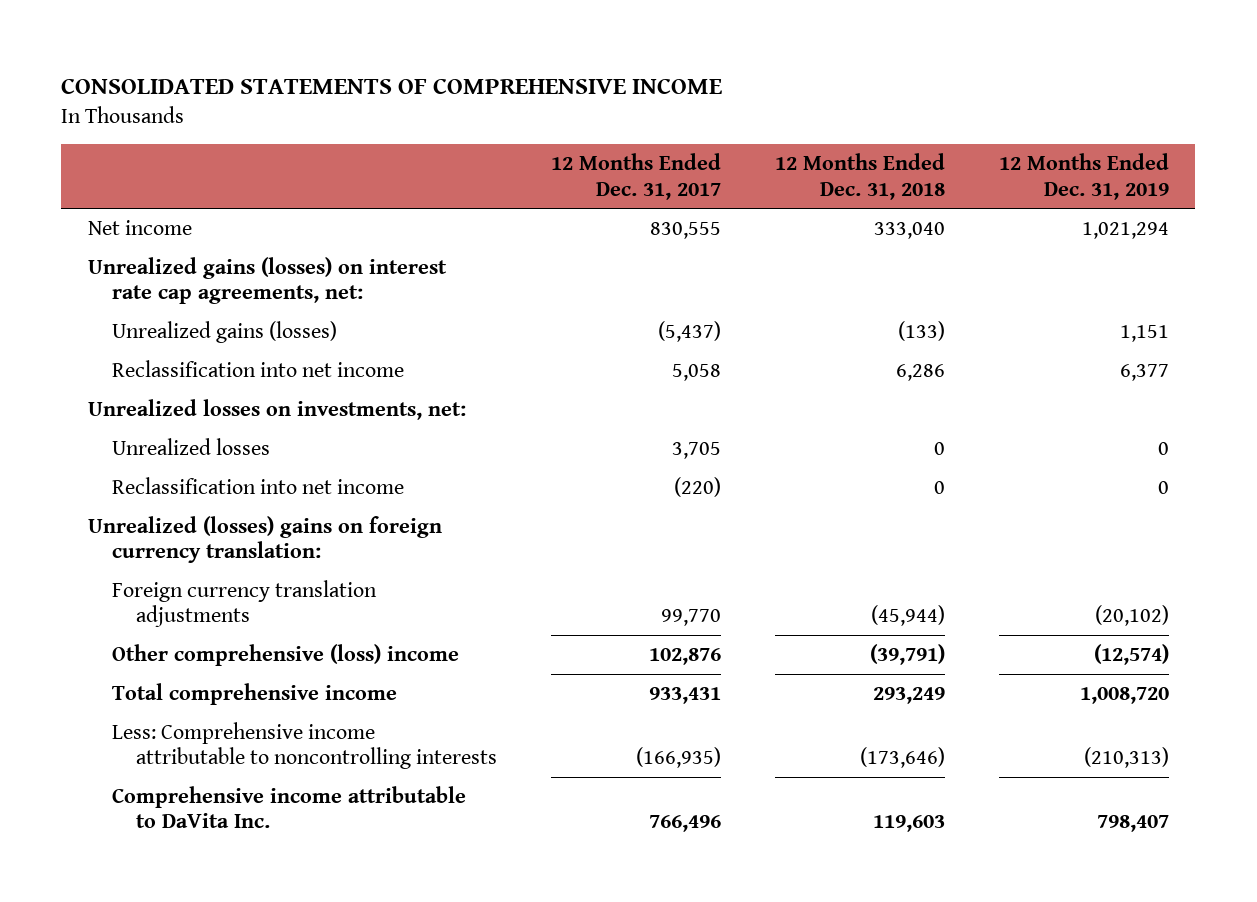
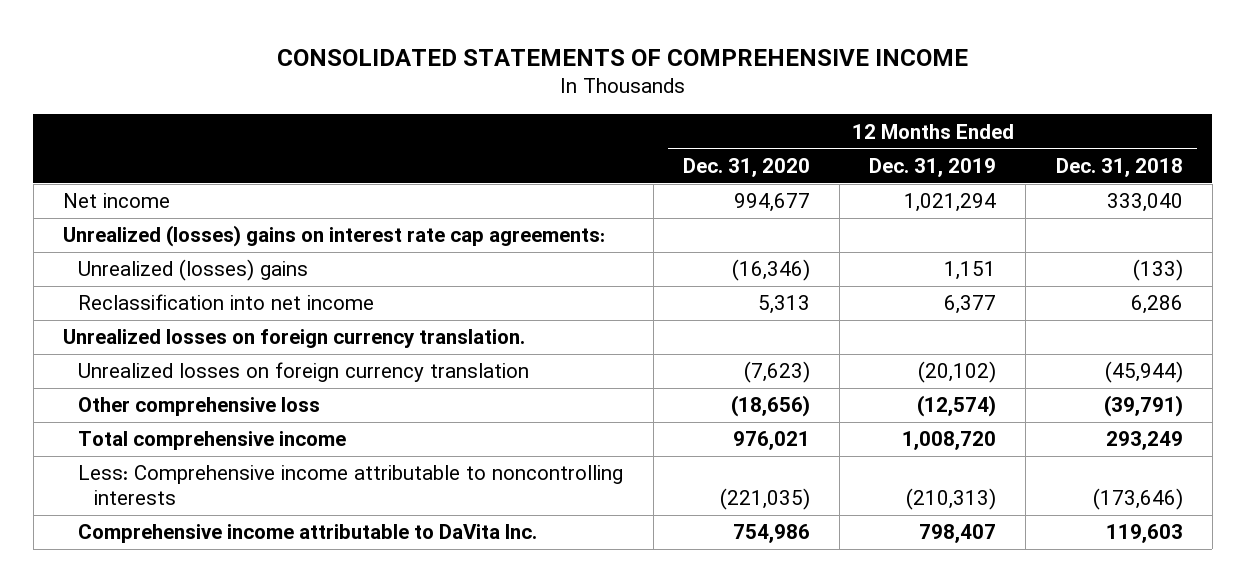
- | 12 Months Ended Dec. 31, 2017 | 12 Months Ended Dec. 31, 2018 | 12 Months Ended Dec. 31, 2019
+ | 12 Months Ended Dec. 31, 2020 | 12 Months Ended Dec. 31, 2019 | 12 Months Ended Dec. 31, 2018
- Unrealized gains (losses) on interest rate cap agreements, net:
- Unrealized gains (losses) | (5,437) | (133) | 1,151
+ Unrealized (losses) gains on interest rate cap agreements:
+ Unrealized (losses) gains | (16,346) | 1,151 | (133)
- Unrealized losses on investments, net:
- Unrealized losses | 3,705 | 0 | 0
- Reclassification into net income | (220) | 0 | 0
- Unrealized (losses) gains on foreign currency translation:
- Foreign currency translation adjustments | 99,770 | (45,944) | (20,102)
- Other comprehensive (loss) income | 102,876 | (39,791) | (12,574)
+ Unrealized losses on foreign currency translation.
+ Unrealized losses on foreign currency translation | (7,623) | (20,102) | (45,944)
+ Other comprehensive loss | (18,656) | (12,574) | (39,791)

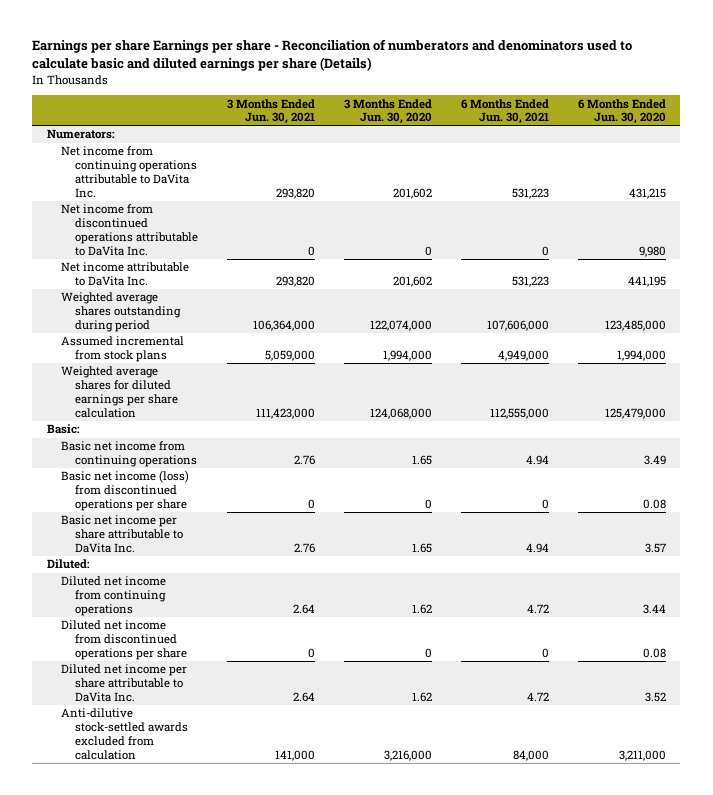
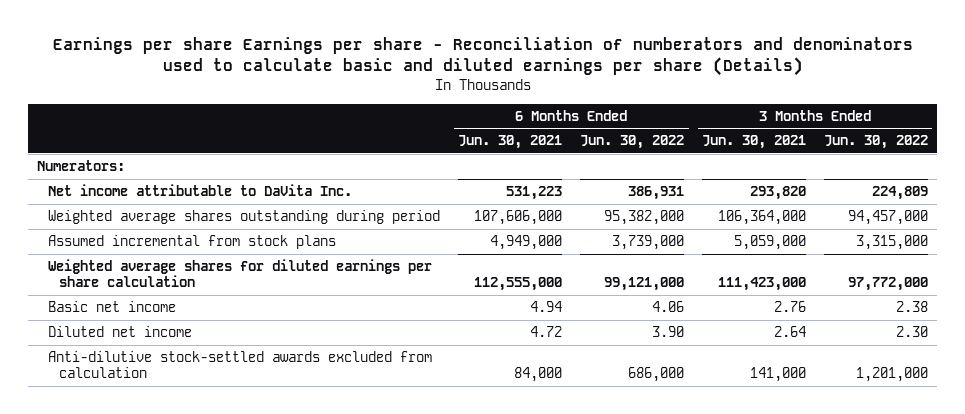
- | 3 Months Ended Jun. 30, 2021 | 3 Months Ended Jun. 30, 2020 | 6 Months Ended Jun. 30, 2021 | 6 Months Ended Jun. 30, 2020
+ | 6 Months Ended Jun. 30, 2021 | 6 Months Ended Jun. 30, 2022 | 3 Months Ended Jun. 30, 2021 | 3 Months Ended Jun. 30, 2022
- Net income from continuing operations attributable to DaVita Inc. | 293,820 | 201,602 | 531,223 | 431,215
- Net income from discontinued operations attributable to DaVita Inc. | 0 | 0 | 0 | 9,980
- Basic:
- Basic net income from continuing operations | 2.76 | 1.65 | 4.94 | 3.49
- Basic net income (loss) from discontinued operations per share | 0 | 0 | 0 | 0.08
- Basic net income per share attributable to DaVita Inc. | 2.76 | 1.65 | 4.94 | 3.57
- Diluted:
- Diluted net income from continuing operations | 2.64 | 1.62 | 4.72 | 3.44
- Diluted net income from discontinued operations per share | 0 | 0 | 0 | 0.08
- Diluted net income per share attributable to DaVita Inc. | 2.64 | 1.62 | 4.72 | 3.52
+ Basic net income | 4.94 | 4.06 | 2.76 | 2.38
+ Diluted net income | 4.72 | 3.90 | 2.64 | 2.30

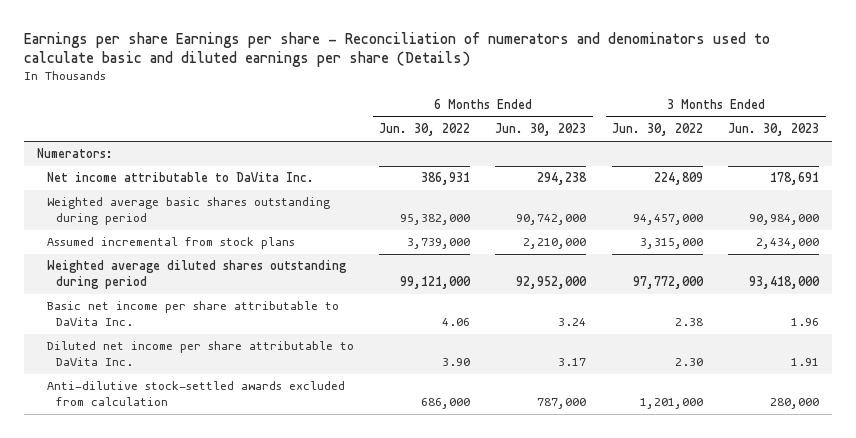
- Earnings per share Earnings per share - Reconciliation of numberators and denominators used to calculate basic and diluted earnings per share (Details)
+ Earnings per share Earnings per share - Reconciliation of numerators and denominators used to calculate basic and diluted earnings per share (Details)
- | 6 Months Ended Jun. 30, 2021 | 6 Months Ended Jun. 30, 2022 | 3 Months Ended Jun. 30, 2021 | 3 Months Ended Jun. 30, 2022
+ | 6 Months Ended Jun. 30, 2022 | 6 Months Ended Jun. 30, 2023 | 3 Months Ended Jun. 30, 2022 | 3 Months Ended Jun. 30, 2023
- Weighted average shares outstanding during period | 107,606,000 | 95,382,000 | 106,364,000 | 94,457,000
+ Weighted average basic shares outstanding during period | 95,382,000 | 90,742,000 | 94,457,000 | 90,984,000
- Weighted average shares for diluted earnings per share calculation | 112,555,000 | 99,121,000 | 111,423,000 | 97,772,000
- Basic net income | 4.94 | 4.06 | 2.76 | 2.38
- Diluted net income | 4.72 | 3.90 | 2.64 | 2.30
+ Weighted average diluted shares outstanding during period | 99,121,000 | 92,952,000 | 97,772,000 | 93,418,000
+ Basic net income per share attributable to DaVita Inc. | 4.06 | 3.24 | 2.38 | 1.96
+ Diluted net income per share attributable to DaVita Inc. | 3.90 | 3.17 | 2.30 | 1.91

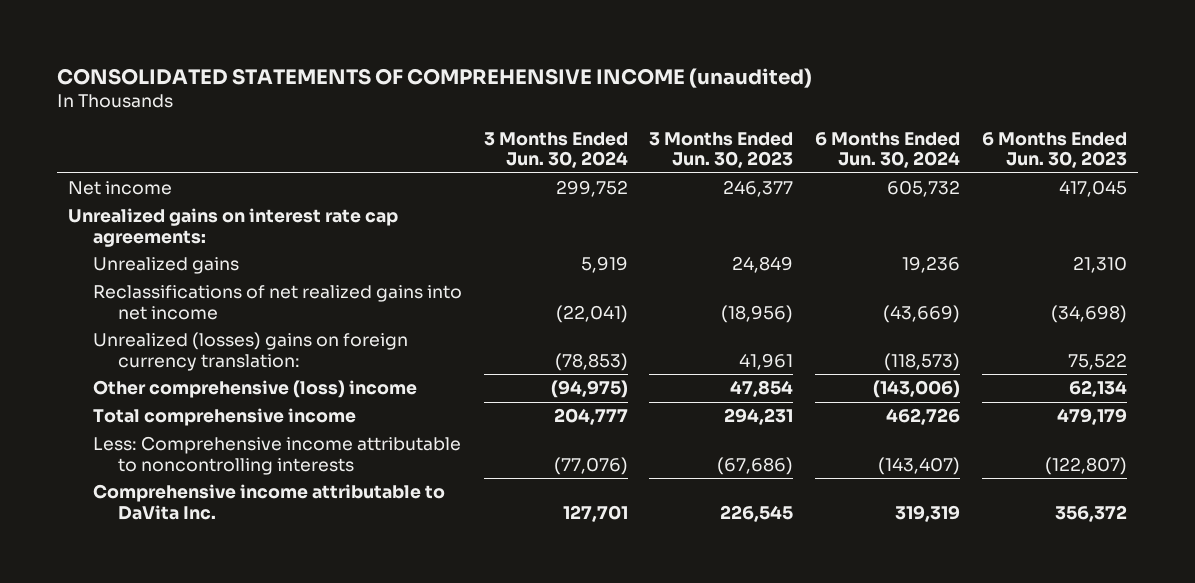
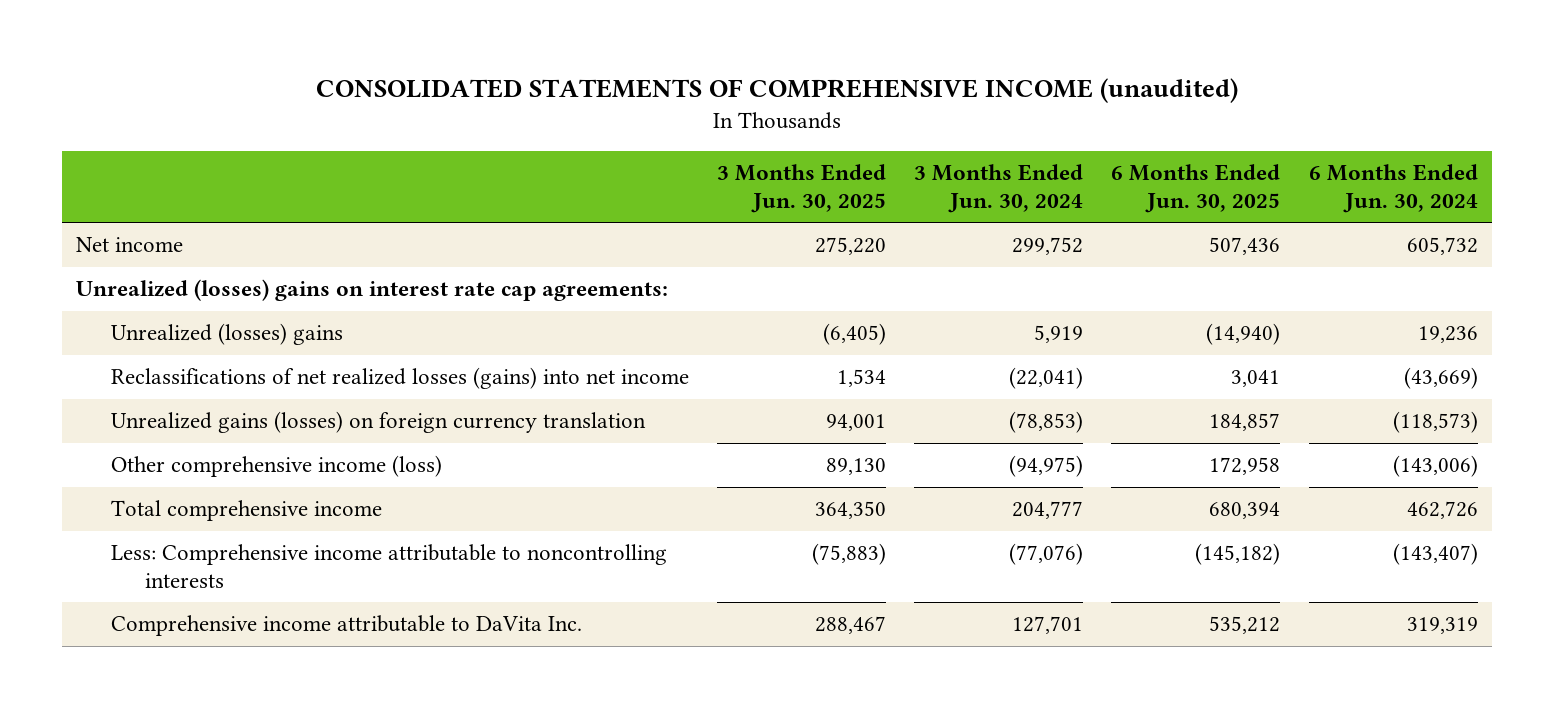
- | 3 Months Ended Jun. 30, 2024 | 3 Months Ended Jun. 30, 2023 | 6 Months Ended Jun. 30, 2024 | 6 Months Ended Jun. 30, 2023
+ | 3 Months Ended Jun. 30, 2025 | 3 Months Ended Jun. 30, 2024 | 6 Months Ended Jun. 30, 2025 | 6 Months Ended Jun. 30, 2024
- Unrealized gains on interest rate cap agreements:
- Unrealized gains | 5,919 | 24,849 | 19,236 | 21,310
- Reclassifications of net realized gains into net income | (22,041) | (18,956) | (43,669) | (34,698)
- Unrealized (losses) gains on foreign currency translation: | (78,853) | 41,961 | (118,573) | 75,522
- Other comprehensive (loss) income | (94,975) | 47,854 | (143,006) | 62,134
+ Unrealized (losses) gains on interest rate cap agreements:
+ Unrealized (losses) gains | (6,405) | 5,919 | (14,940) | 19,236
+ Reclassifications of net realized losses (gains) into net income | 1,534 | (22,041) | 3,041 | (43,669)
+ Unrealized gains (losses) on foreign currency translation | 94,001 | (78,853) | 184,857 | (118,573)
+ Other comprehensive income (loss) | 89,130 | (94,975) | 172,958 | (143,006)

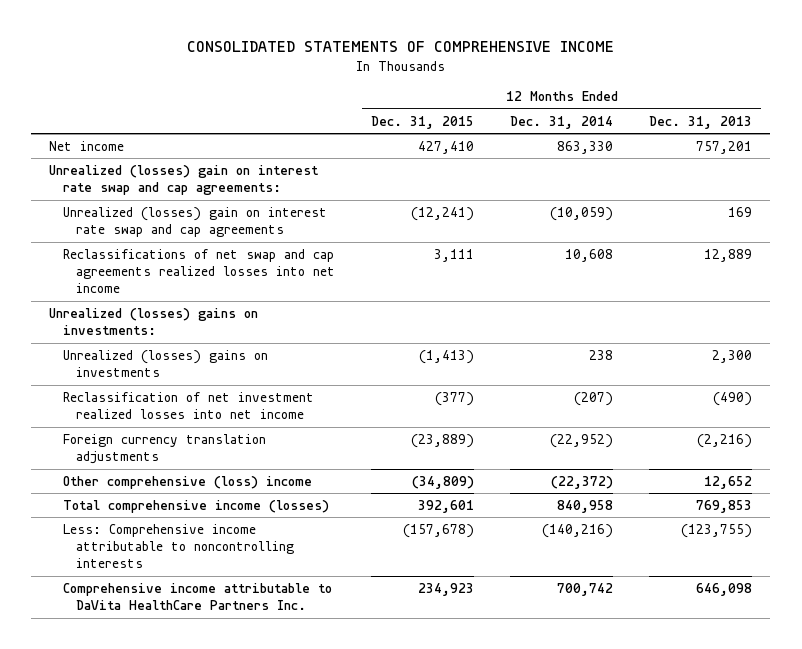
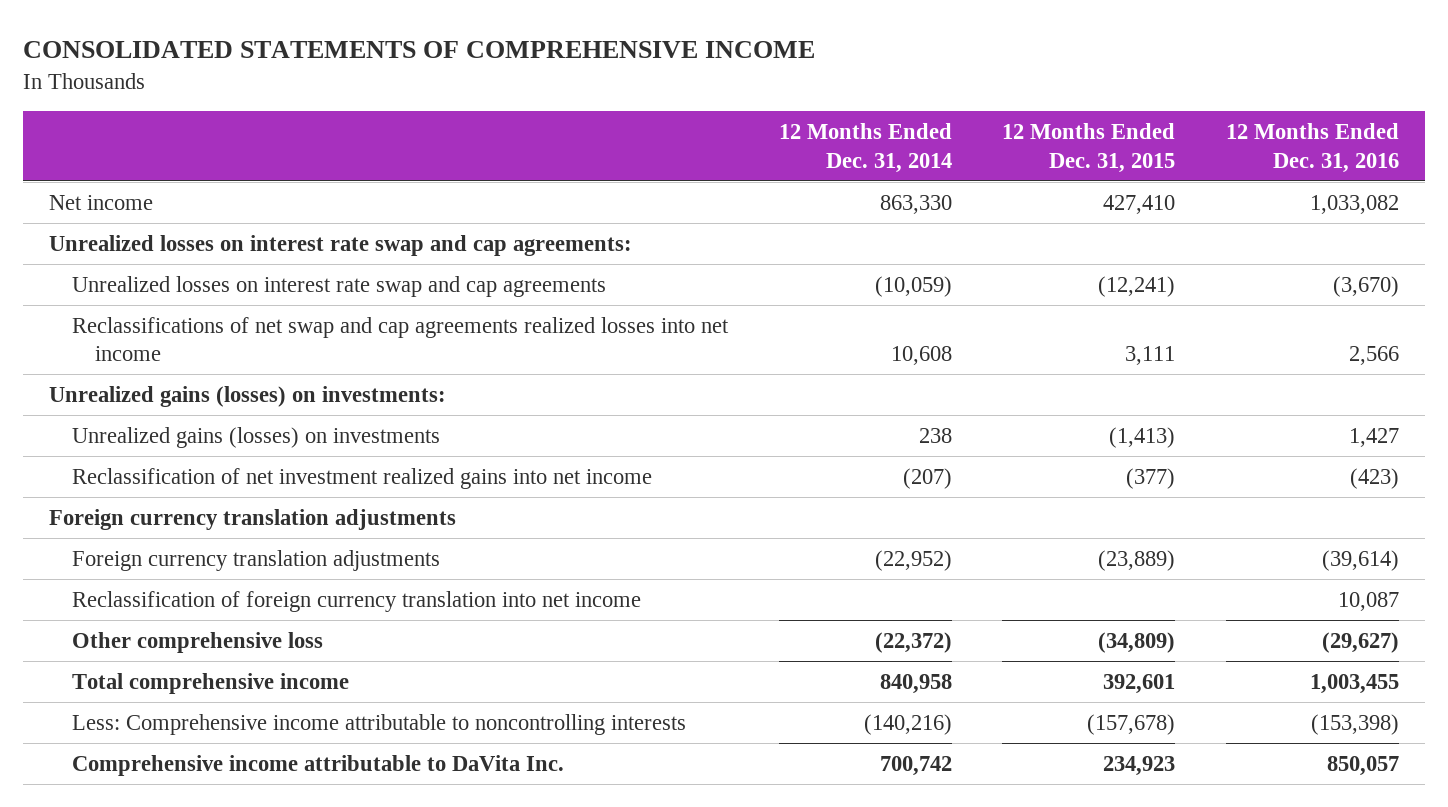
- | 12 Months Ended Dec. 31, 2015 | 12 Months Ended Dec. 31, 2014 | 12 Months Ended Dec. 31, 2013
+ | 12 Months Ended Dec. 31, 2014 | 12 Months Ended Dec. 31, 2015 | 12 Months Ended Dec. 31, 2016
- Unrealized (losses) gain on interest rate swap and cap agreements:
- Unrealized (losses) gain on interest rate swap and cap agreements | (12,241) | (10,059) | 169
+ Unrealized losses on interest rate swap and cap agreements:
+ Unrealized losses on interest rate swap and cap agreements | (10,059) | (12,241) | (3,670)
- Unrealized (losses) gains on investments:
- Unrealized (losses) gains on investments | (1,413) | 238 | 2,300
- Reclassification of net investment realized losses into net income | (377) | (207) | (490)
+ Unrealized gains (losses) on investments:
+ Unrealized gains (losses) on investments | 238 | (1,413) | 1,427
+ Reclassification of net investment realized gains into net income | (207) | (377) | (423)
+ Foreign currency translation adjustments
- Other comprehensive (loss) income | (34,809) | (22,372) | 12,652
- Total comprehensive income (losses) | 392,601 | 840,958 | 769,853
+ Reclassification of foreign currency translation into net income | | | 10,087
+ Other comprehensive loss | (22,372) | (34,809) | (29,627)
+ Total comprehensive income | 840,958 | 392,601 | 1,003,455
- Comprehensive income attributable to DaVita HealthCare Partners Inc. | 234,923 | 700,742 | 646,098
+ Comprehensive income attributable to DaVita Inc. | 700,742 | 234,923 | 850,057

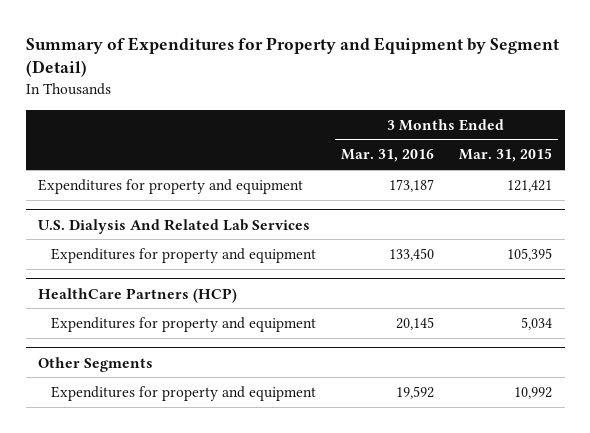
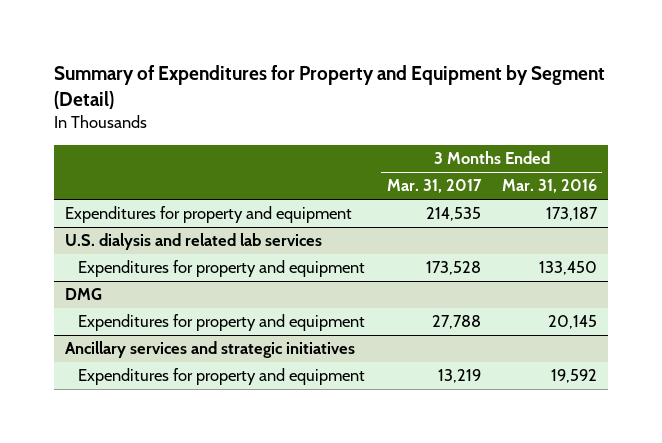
- | 3 Months Ended Mar. 31, 2016 | 3 Months Ended Mar. 31, 2015
+ | 3 Months Ended Mar. 31, 2017 | 3 Months Ended Mar. 31, 2016
- U.S. Dialysis And Related Lab Services
+ U.S. dialysis and related lab services
- HealthCare Partners (HCP)
+ DMG
- Other Segments
+ Ancillary services and strategic initiatives

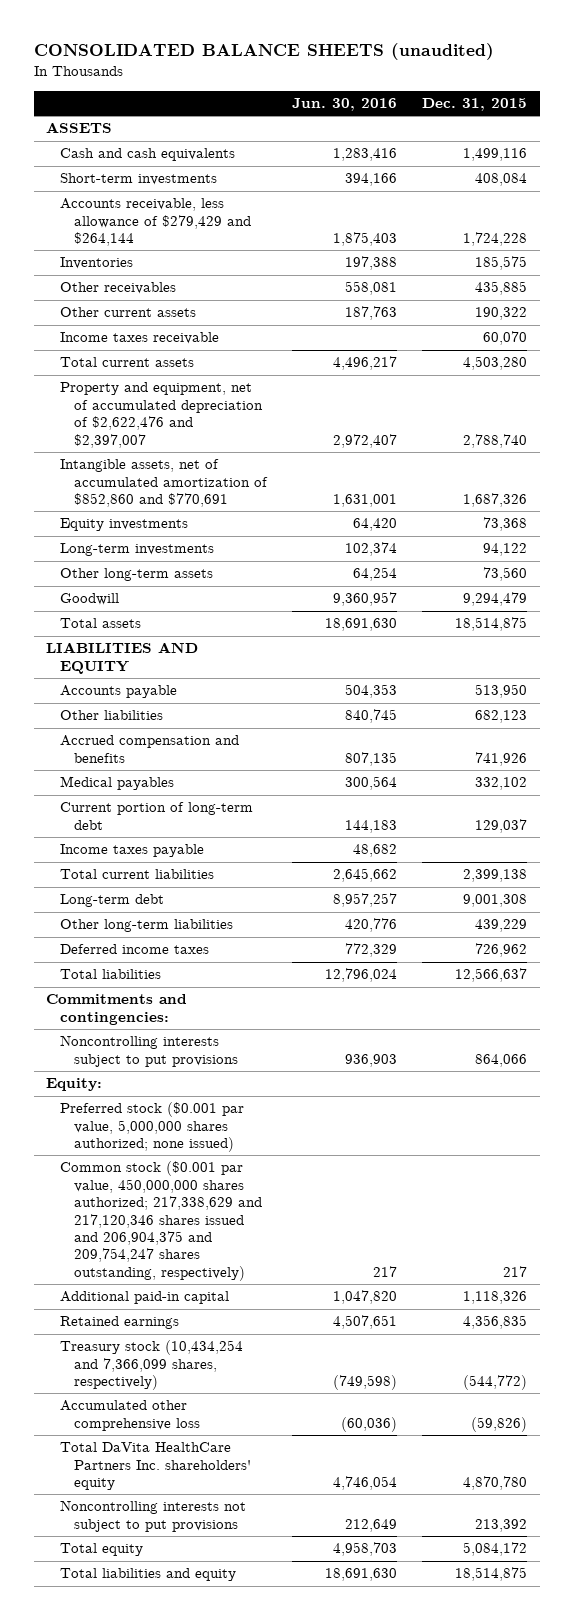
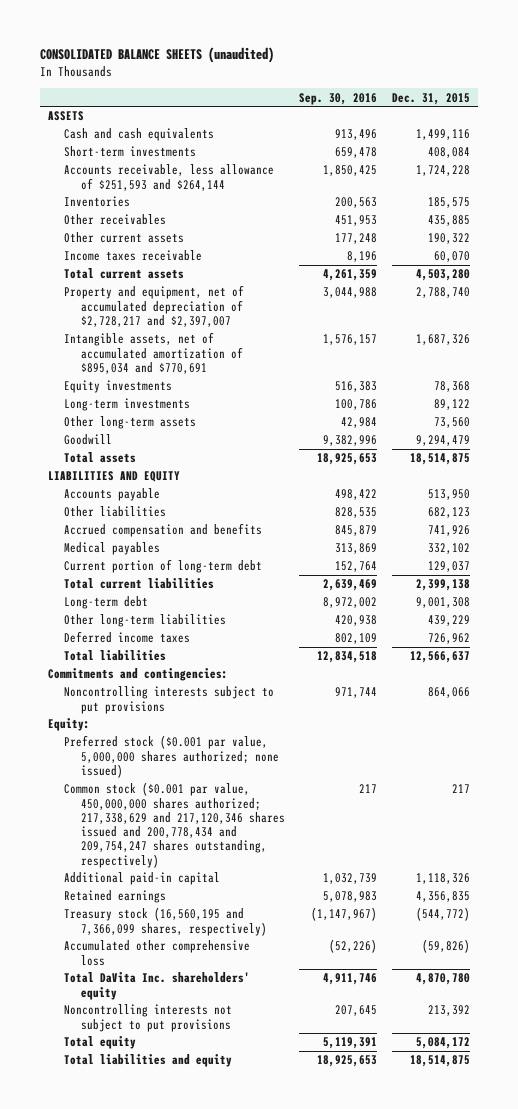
- | Jun. 30, 2016 | Dec. 31, 2015
+ | Sep. 30, 2016 | Dec. 31, 2015
- Accounts receivable, less allowance of $279,429 and $264,144 | 1,875,403 | 1,724,228
+ Accounts receivable, less allowance of $251,593 and $264,144 | 1,850,425 | 1,724,228
- Property and equipment, net of accumulated depreciation of $2,622,476 and $2,397,007 | 2,972,407 | 2,788,740
- Intangible assets, net of accumulated amortization of $852,860 and $770,691 | 1,631,001 | 1,687,326
- Equity investments | 64,420 | 73,368
- Long-term investments | 102,374 | 94,122
+ Property and equipment, net of accumulated depreciation of $2,728,217 and $2,397,007 | 3,044,988 | 2,788,740
+ Intangible assets, net of accumulated amortization of $895,034 and $770,691 | 1,576,157 | 1,687,326
+ Equity investments | 516,383 | 78,368
+ Long-term investments | 100,786 | 89,122
- Income taxes payable | 48,682 |
- Common stock ($0.001 par value, 450,000,000 shares authorized; 217,338,629 and 217,120,346 shares issued and 206,904,375 and 209,754,247 shares outstanding, respectively) | 217 | 217
+ Common stock ($0.001 par value, 450,000,000 shares authorized; 217,338,629 and 217,120,346 shares issued and 200,778,434 and 209,754,247 shares outstanding, respectively) | 217 | 217
- Treasury stock (10,434,254 and 7,366,099 shares, respectively) | (749,598) | (544,772)
+ Treasury stock (16,560,195 and 7,366,099 shares, respectively) | (1,147,967) | (544,772)
- Total DaVita HealthCare Partners Inc. shareholders' equity | 4,746,054 | 4,870,780
+ Total DaVita Inc. shareholders' equity | 4,911,746 | 4,870,780

